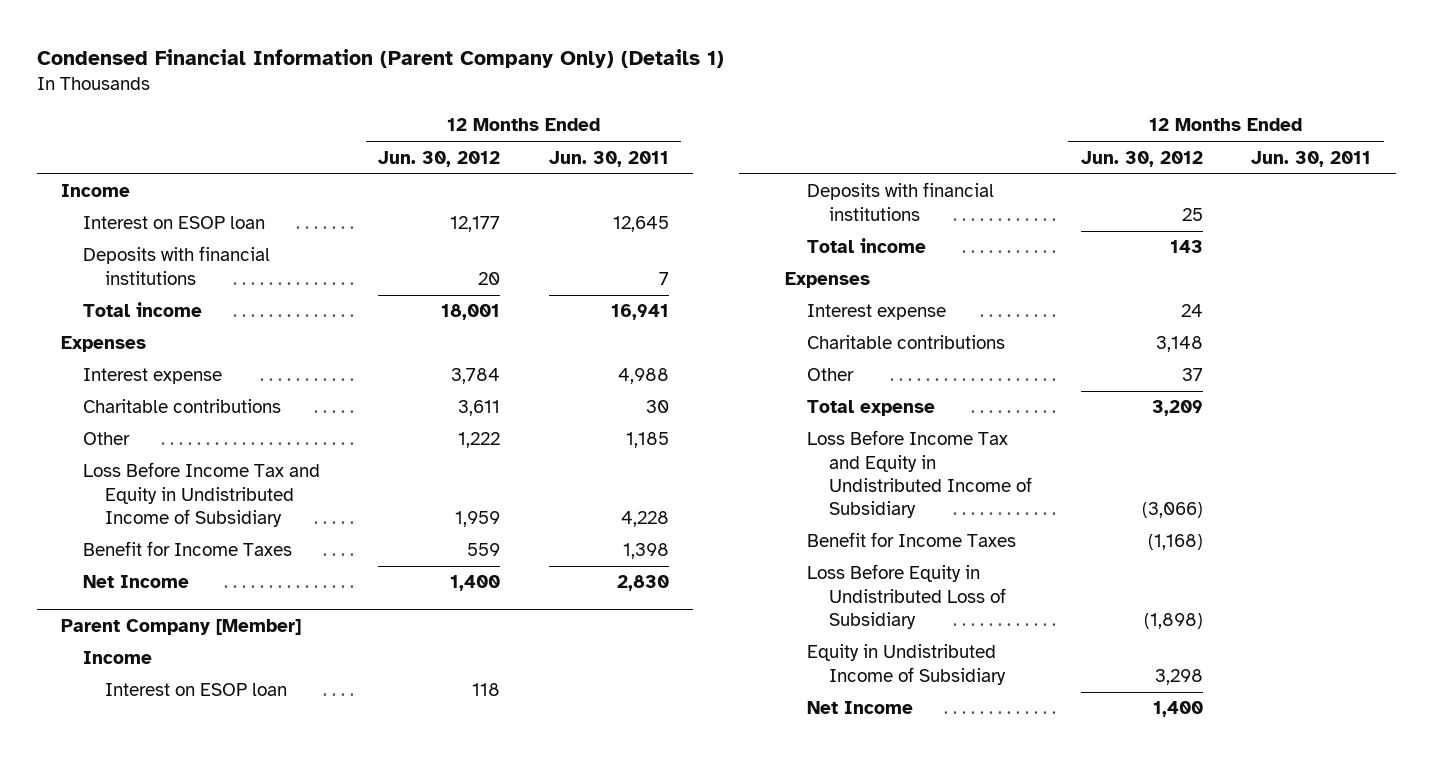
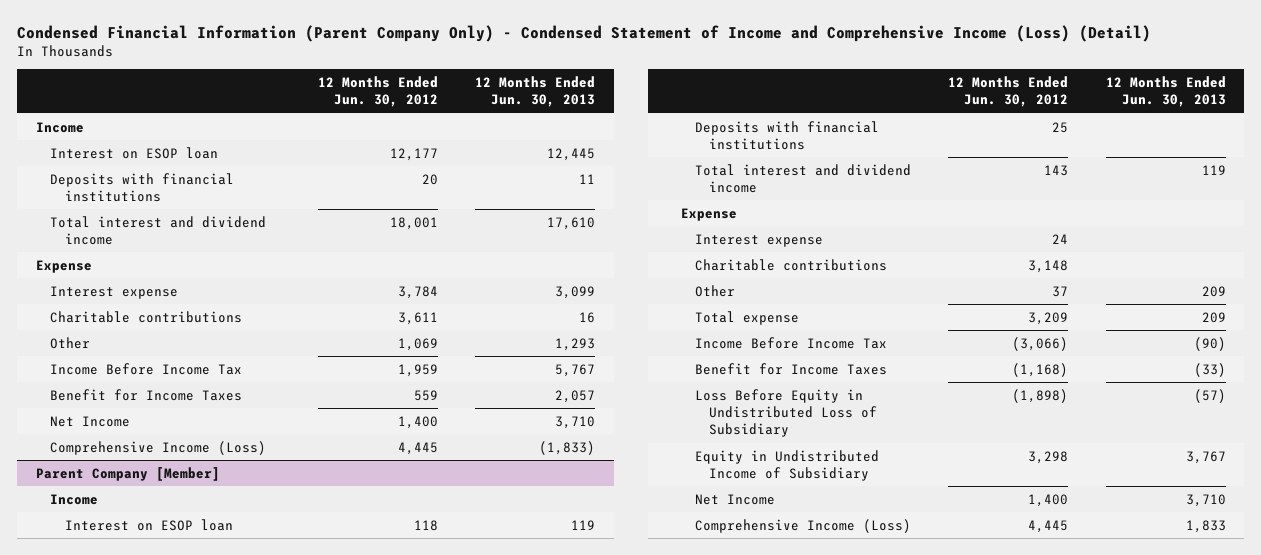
- Condensed Financial Information (Parent Company Only) (Details 1)
+ Condensed Financial Information (Parent Company Only) - Condensed Statement of Income and Comprehensive Income (Loss) (Detail)
- | 12 Months Ended Jun. 30, 2012 | 12 Months Ended Jun. 30, 2011
+ | 12 Months Ended Jun. 30, 2012 | 12 Months Ended Jun. 30, 2013
- Total income | 18,001 | 16,941
- Expenses
+ Total interest and dividend income | 18,001 | 17,610
+ Expense
- Other | 1,222 | 1,185
- Loss Before Income Tax and Equity in Undistributed Income of Subsidiary | 1,959 | 4,228
+ Other | 1,069 | 1,293
+ Income Before Income Tax | 1,959 | 5,767
+ Comprehensive Income (Loss) | 4,445 | (1,833)
@ Parent Company [Member]
- Total income | 143 |
- Expenses
+ Total interest and dividend income | 143 | 119
+ Expense
- Loss Before Income Tax and Equity in Undistributed Income of Subsidiary | (3,066) |
+ Income Before Income Tax | (3,066) | (90)
+ Comprehensive Income (Loss) | 4,445 | 1,833

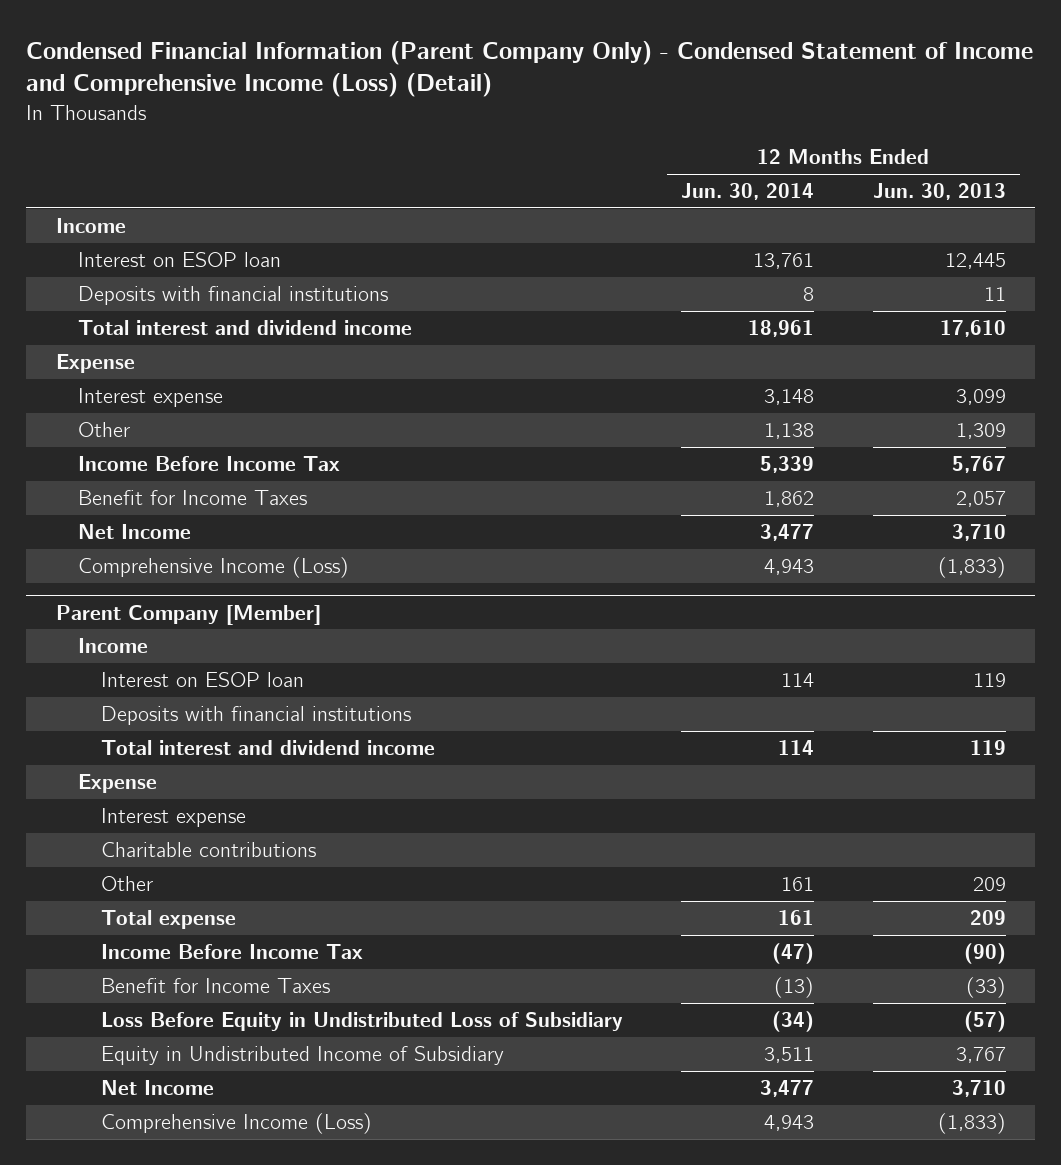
- | 12 Months Ended Jun. 30, 2012 | 12 Months Ended Jun. 30, 2013
+ | 12 Months Ended Jun. 30, 2014 | 12 Months Ended Jun. 30, 2013
- Charitable contributions | 3,611 | 16
- Other | 1,069 | 1,293
+ Other | 1,138 | 1,309
@ Parent Company [Member]
- Comprehensive Income (Loss) | 4,445 | 1,833
+ Comprehensive Income (Loss) | 4,943 | (1,833)

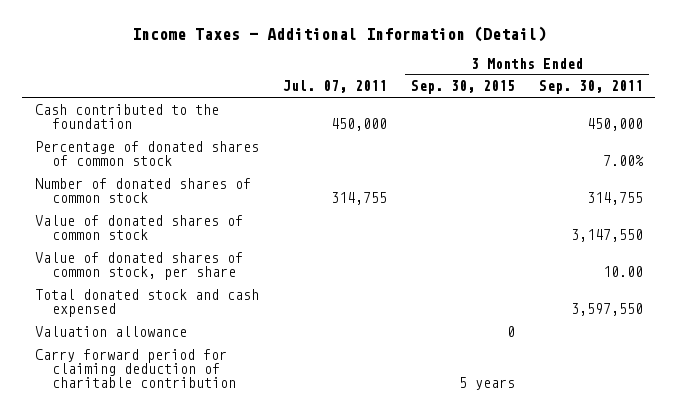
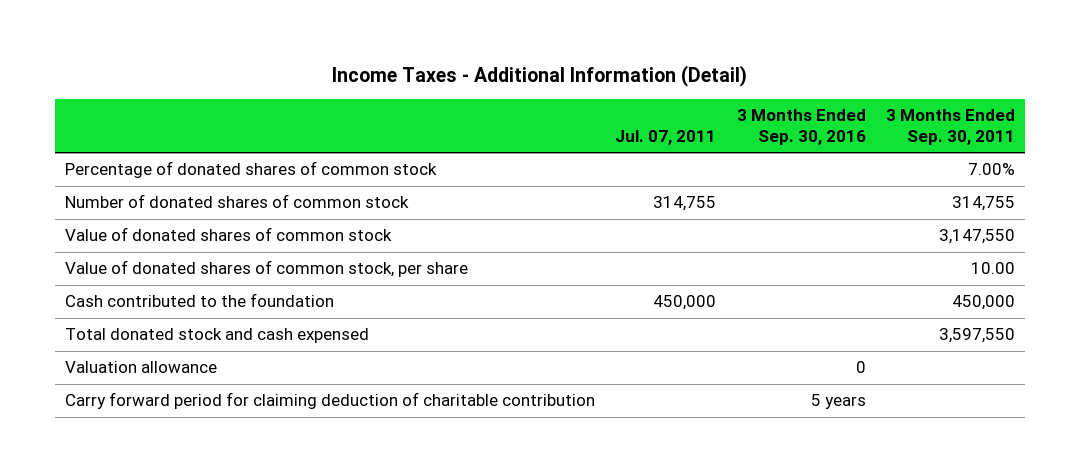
- | Jul. 07, 2011 | 3 Months Ended Sep. 30, 2015 | 3 Months Ended Sep. 30, 2011
+ | Jul. 07, 2011 | 3 Months Ended Sep. 30, 2016 | 3 Months Ended Sep. 30, 2011
moved down: Cash contributed to the foundation | 450,000 | | 450,000

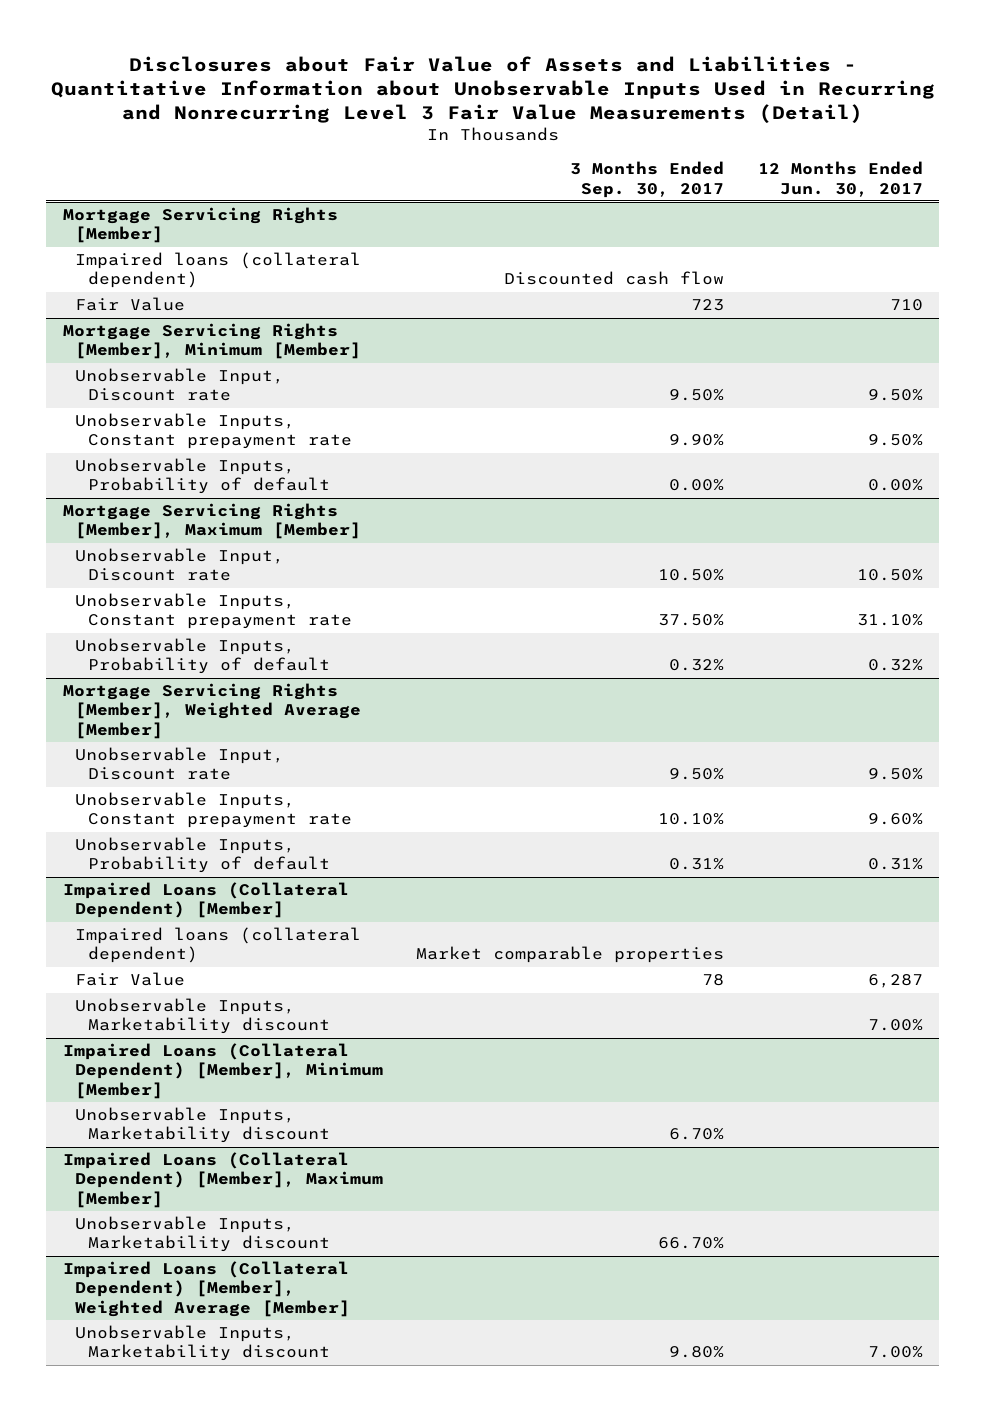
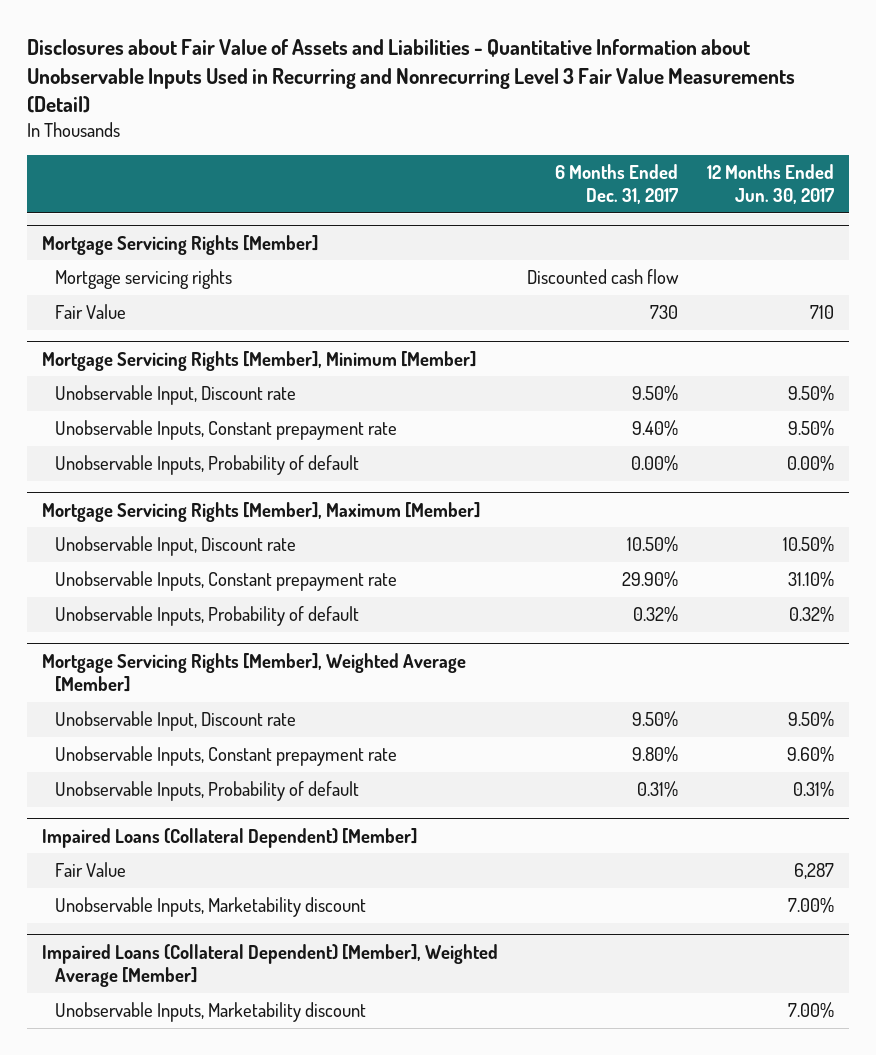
- | 3 Months Ended Sep. 30, 2017 | 12 Months Ended Jun. 30, 2017
+ | 6 Months Ended Dec. 31, 2017 | 12 Months Ended Jun. 30, 2017
@ Mortgage Servicing Rights [Member]
- Impaired loans (collateral dependent) | Discounted cash flow |
+ Mortgage servicing rights | Discounted cash flow |
@ Impaired Loans (Collateral Dependent) [Member]
- Impaired loans (collateral dependent) | Market comparable properties |
- Impaired Loans (Collateral Dependent) [Member], Minimum [Member]
- Unobservable Inputs, Marketability discount | 6.70% |
- Impaired Loans (Collateral Dependent) [Member], Maximum [Member]
- Unobservable Inputs, Marketability discount | 66.70% |

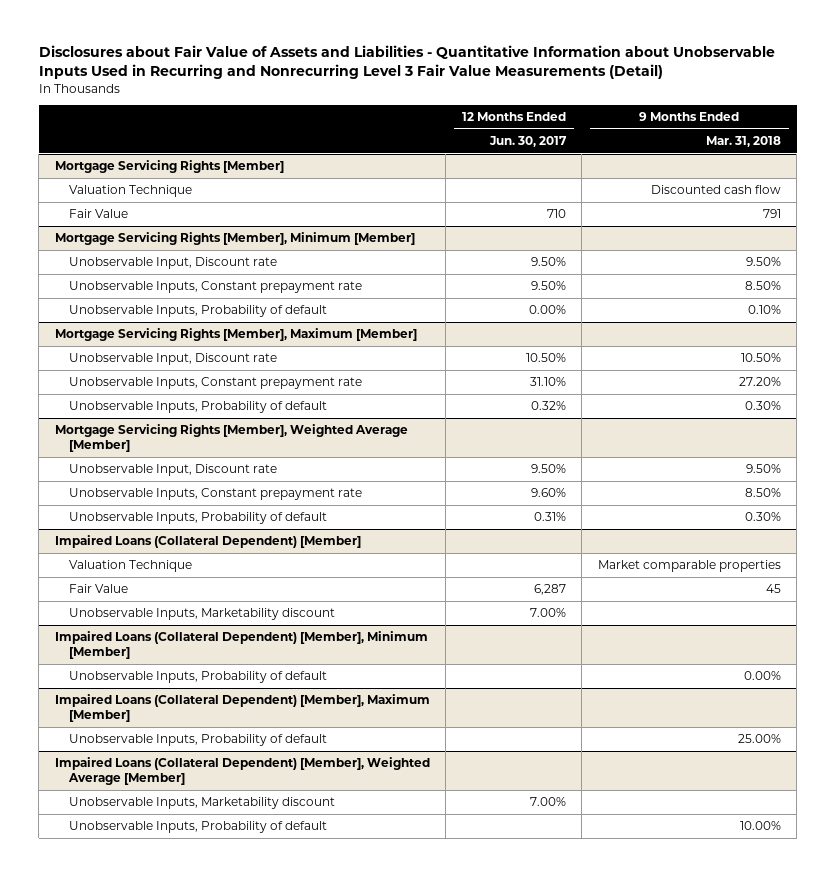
- | 6 Months Ended Dec. 31, 2017 | 12 Months Ended Jun. 30, 2017
+ | 12 Months Ended Jun. 30, 2017 | 9 Months Ended Mar. 31, 2018
@ Mortgage Servicing Rights [Member]
- Mortgage servicing rights | Discounted cash flow |
+ Valuation Technique | | Discounted cash flow
@ Impaired Loans (Collateral Dependent) [Member]
+ Valuation Technique | | Market comparable properties
+ Impaired Loans (Collateral Dependent) [Member], Minimum [Member]
+ Unobservable Inputs, Probability of default | | 0.00%
+ Impaired Loans (Collateral Dependent) [Member], Maximum [Member]
+ Unobservable Inputs, Probability of default | | 25.00%
@ Impaired Loans (Collateral Dependent) [Member], Weighted Average [Member]
+ Unobservable Inputs, Probability of default | | 10.00%

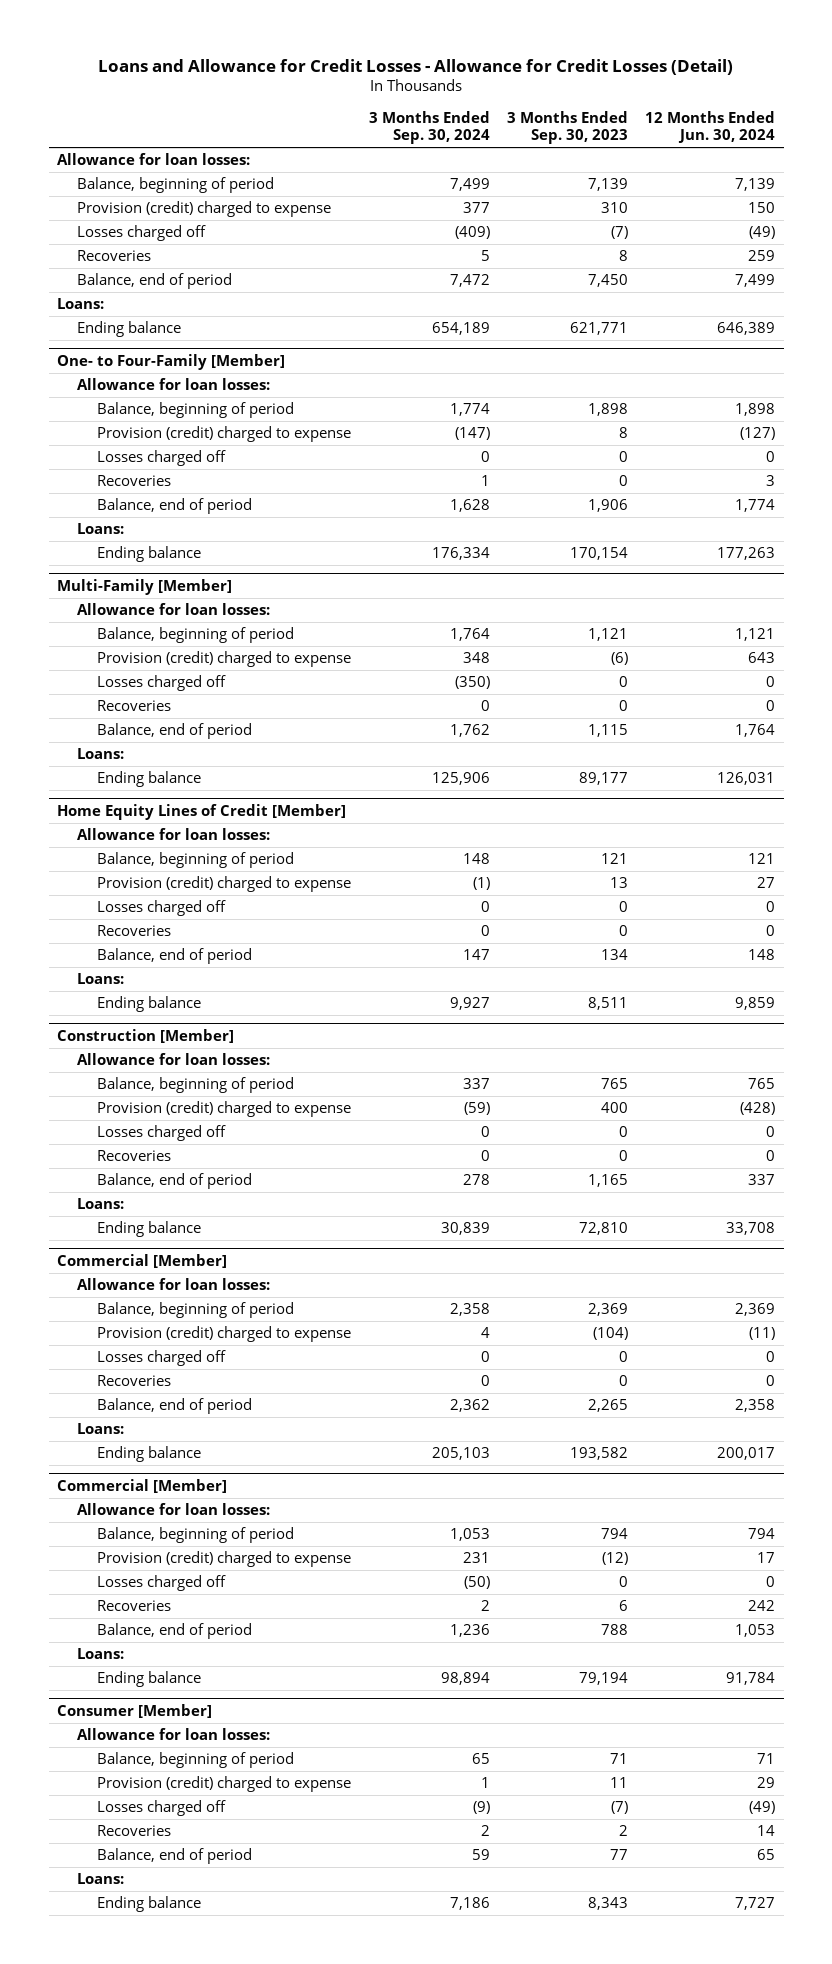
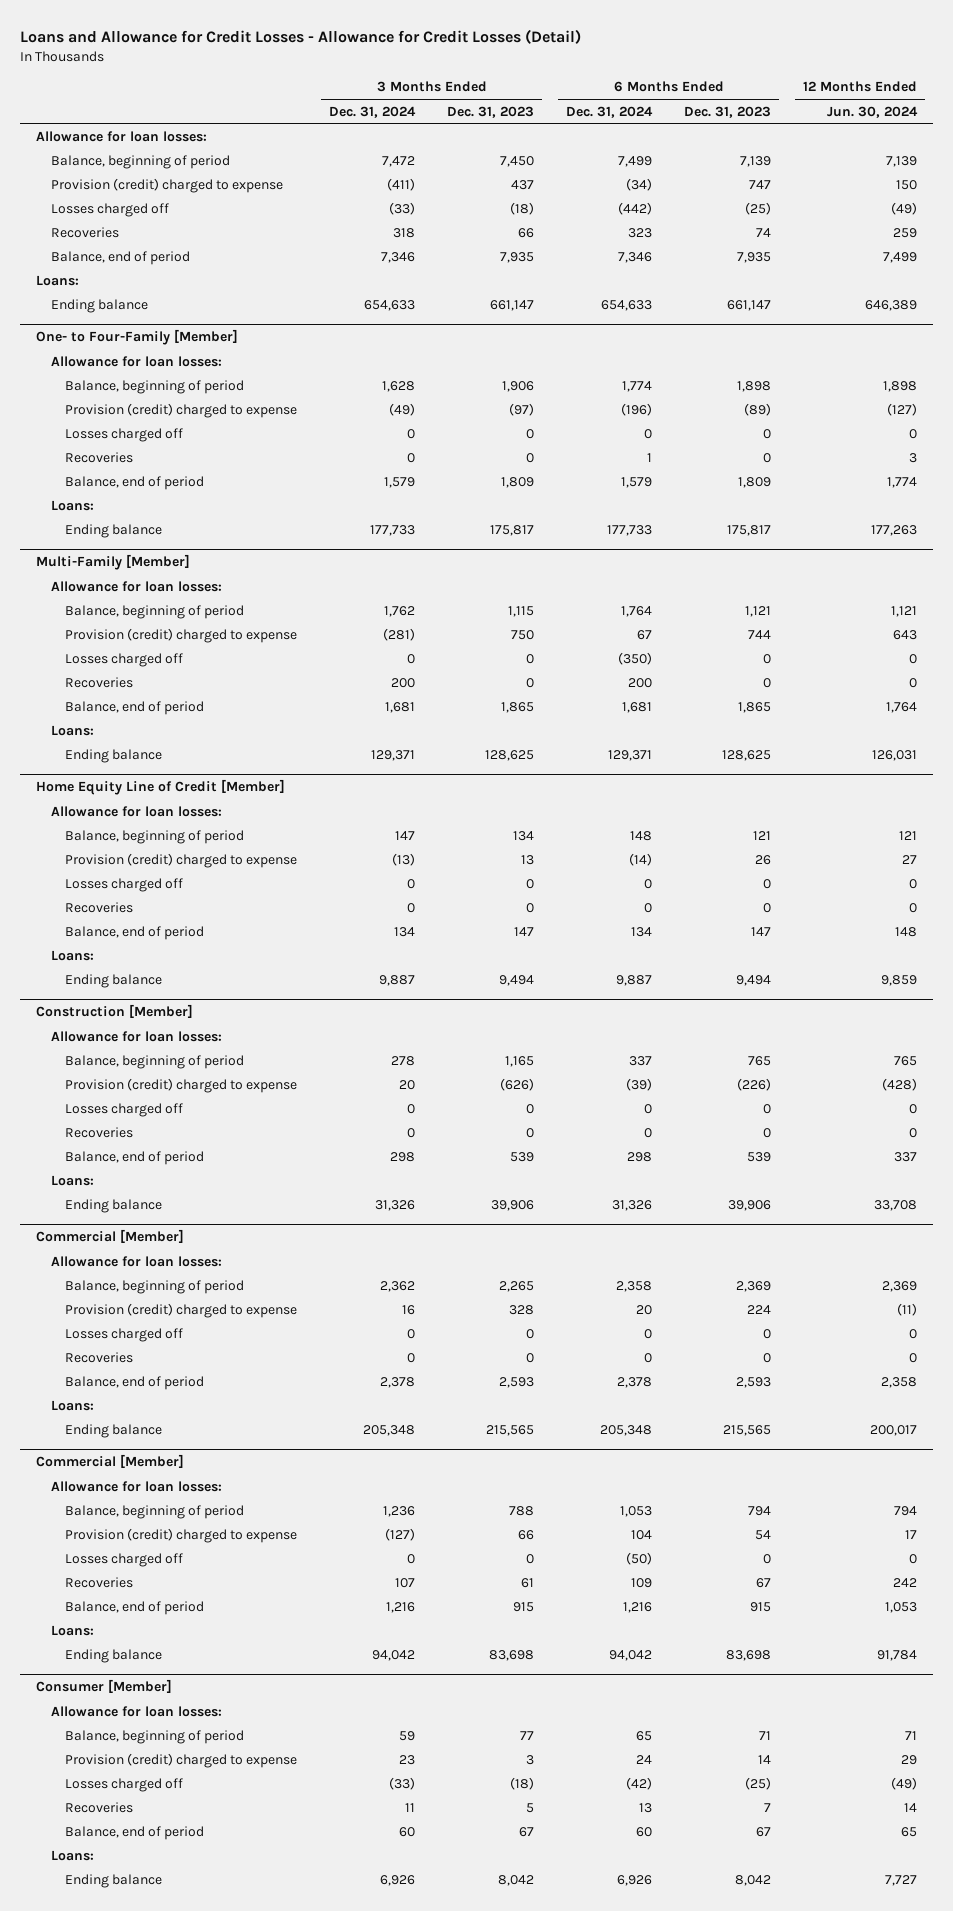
- | 3 Months Ended Sep. 30, 2024 | 3 Months Ended Sep. 30, 2023 | 12 Months Ended Jun. 30, 2024
+ | 3 Months Ended Dec. 31, 2024 | 3 Months Ended Dec. 31, 2023 | 6 Months Ended Dec. 31, 2024 | 6 Months Ended Dec. 31, 2023 | 12 Months Ended Jun. 30, 2024
- Home Equity Lines of Credit [Member]
+ Home Equity Line of Credit [Member]

